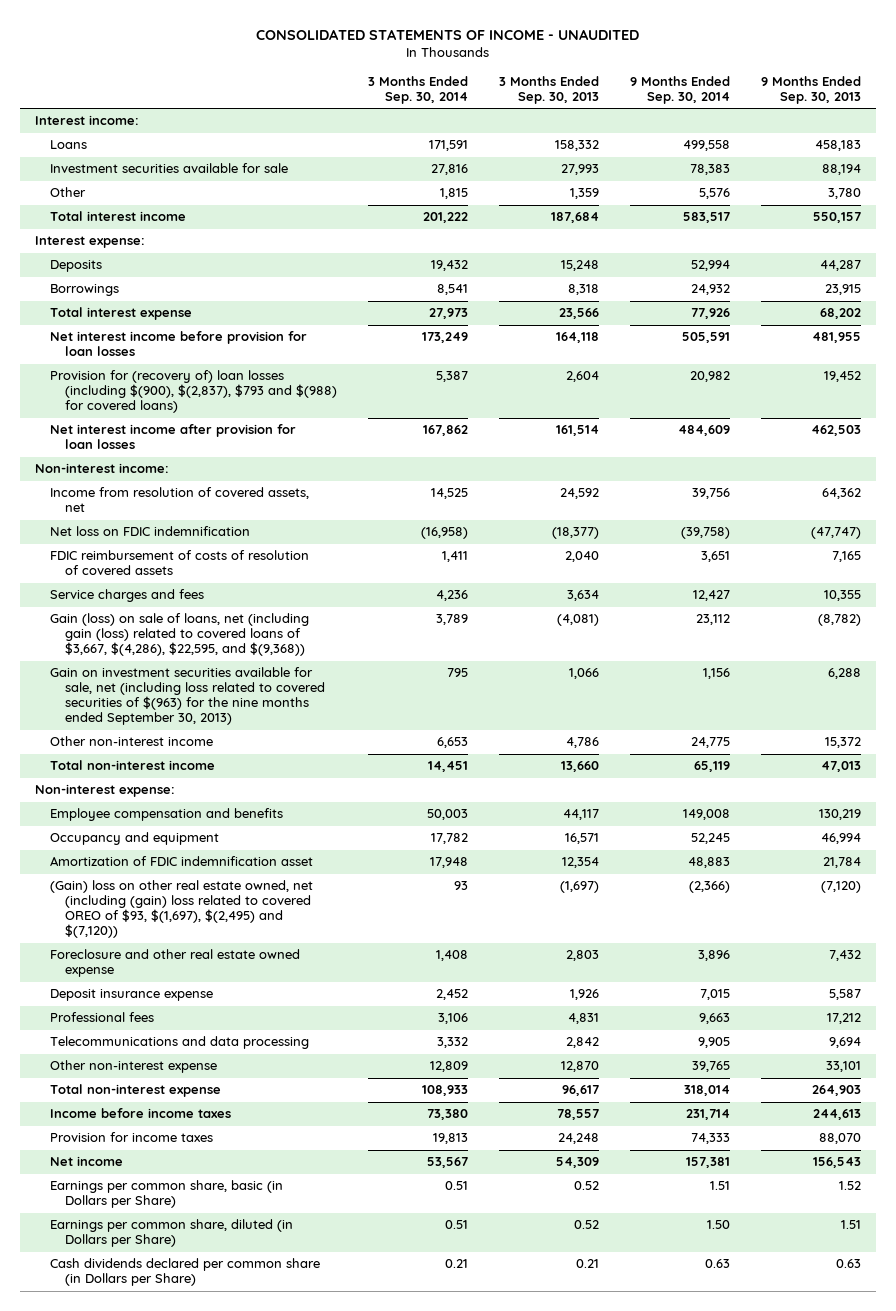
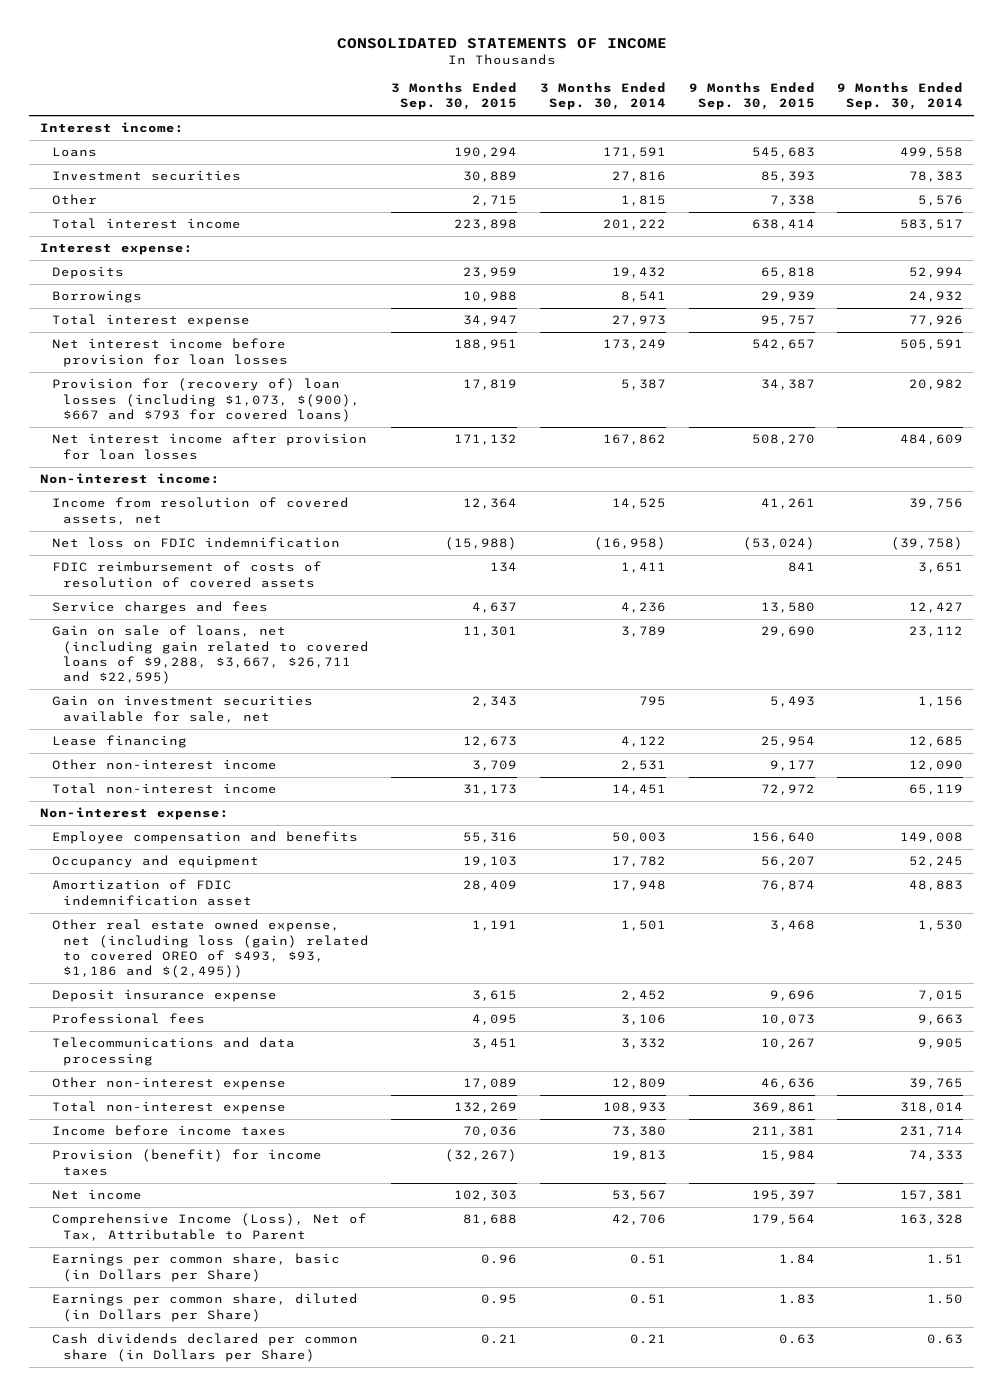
- CONSOLIDATED STATEMENTS OF INCOME - UNAUDITED
+ CONSOLIDATED STATEMENTS OF INCOME
- | 3 Months Ended Sep. 30, 2014 | 3 Months Ended Sep. 30, 2013 | 9 Months Ended Sep. 30, 2014 | 9 Months Ended Sep. 30, 2013
+ | 3 Months Ended Sep. 30, 2015 | 3 Months Ended Sep. 30, 2014 | 9 Months Ended Sep. 30, 2015 | 9 Months Ended Sep. 30, 2014
- Investment securities available for sale | 27,816 | 27,993 | 78,383 | 88,194
+ Investment securities | 30,889 | 27,816 | 85,393 | 78,383
- Provision for (recovery of) loan losses (including $(900), $(2,837), $793 and $(988) for covered loans) | 5,387 | 2,604 | 20,982 | 19,452
+ Provision for (recovery of) loan losses (including $1,073, $(900), $667 and $793 for covered loans) | 17,819 | 5,387 | 34,387 | 20,982
- Gain (loss) on sale of loans, net (including gain (loss) related to covered loans of $3,667, $(4,286), $22,595, and $(9,368)) | 3,789 | (4,081) | 23,112 | (8,782)
- Gain on investment securities available for sale, net (including loss related to covered securities of $(963) for the nine months ended September 30, 2013) | 795 | 1,066 | 1,156 | 6,288
- Other non-interest income | 6,653 | 4,786 | 24,775 | 15,372
+ Gain on sale of loans, net (including gain related to covered loans of $9,288, $3,667, $26,711 and $22,595) | 11,301 | 3,789 | 29,690 | 23,112
+ Gain on investment securities available for sale, net | 2,343 | 795 | 5,493 | 1,156
+ Lease financing | 12,673 | 4,122 | 25,954 | 12,685
+ Other non-interest income | 3,709 | 2,531 | 9,177 | 12,090
- (Gain) loss on other real estate owned, net (including (gain) loss related to covered OREO of $93, $(1,697), $(2,495) and $(7,120)) | 93 | (1,697) | (2,366) | (7,120)
- Foreclosure and other real estate owned expense | 1,408 | 2,803 | 3,896 | 7,432
+ Other real estate owned expense, net (including loss (gain) related to covered OREO of $493, $93, $1,186 and $(2,495)) | 1,191 | 1,501 | 3,468 | 1,530
- Provision for income taxes | 19,813 | 24,248 | 74,333 | 88,070
+ Provision (benefit) for income taxes | (32,267) | 19,813 | 15,984 | 74,333
+ Comprehensive Income (Loss), Net of Tax, Attributable to Parent | 81,688 | 42,706 | 179,564 | 163,328

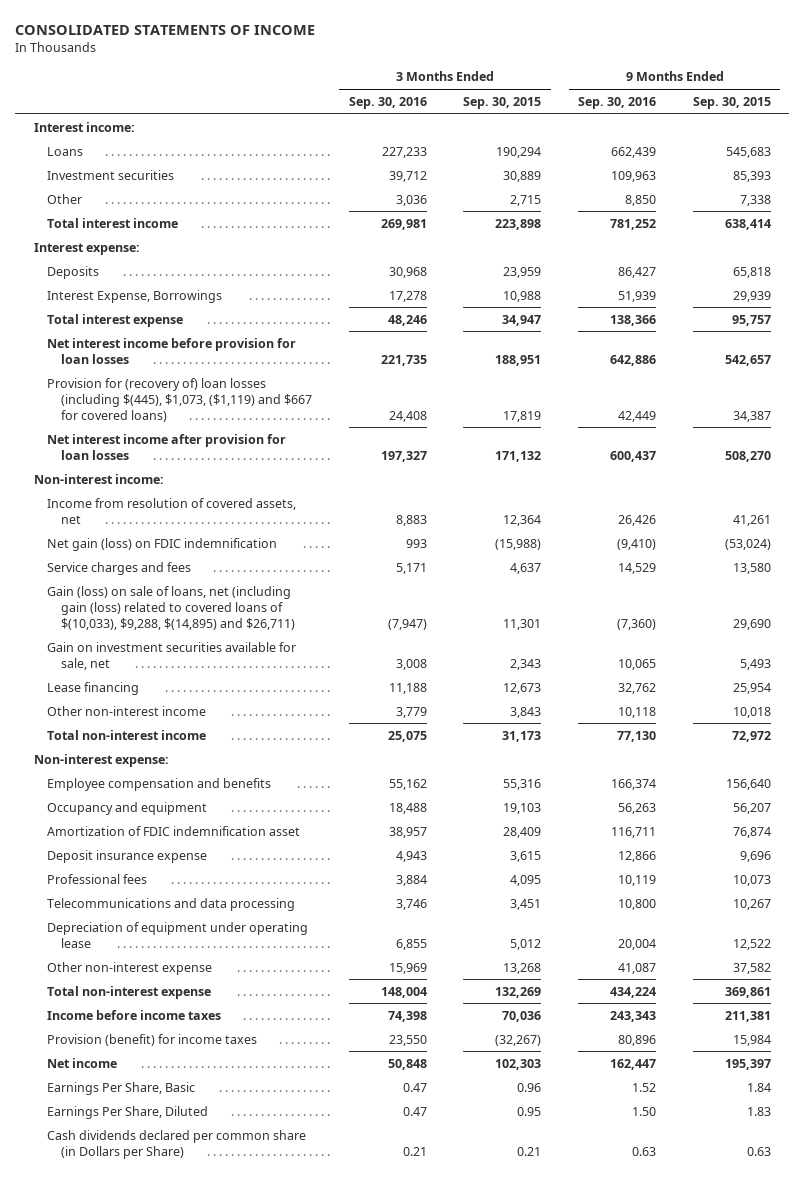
- | 3 Months Ended Sep. 30, 2015 | 3 Months Ended Sep. 30, 2014 | 9 Months Ended Sep. 30, 2015 | 9 Months Ended Sep. 30, 2014
+ | 3 Months Ended Sep. 30, 2016 | 3 Months Ended Sep. 30, 2015 | 9 Months Ended Sep. 30, 2016 | 9 Months Ended Sep. 30, 2015
- Borrowings | 10,988 | 8,541 | 29,939 | 24,932
+ Interest Expense, Borrowings | 17,278 | 10,988 | 51,939 | 29,939
- Provision for (recovery of) loan losses (including $1,073, $(900), $667 and $793 for covered loans) | 17,819 | 5,387 | 34,387 | 20,982
+ Provision for (recovery of) loan losses (including $(445), $1,073, ($1,119) and $667 for covered loans) | 24,408 | 17,819 | 42,449 | 34,387
- Net loss on FDIC indemnification | (15,988) | (16,958) | (53,024) | (39,758)
- FDIC reimbursement of costs of resolution of covered assets | 134 | 1,411 | 841 | 3,651
+ Net gain (loss) on FDIC indemnification | 993 | (15,988) | (9,410) | (53,024)
- Gain on sale of loans, net (including gain related to covered loans of $9,288, $3,667, $26,711 and $22,595) | 11,301 | 3,789 | 29,690 | 23,112
+ Gain (loss) on sale of loans, net (including gain (loss) related to covered loans of $(10,033), $9,288, $(14,895) and $26,711) | (7,947) | 11,301 | (7,360) | 29,690
- Other non-interest income | 3,709 | 2,531 | 9,177 | 12,090
+ Other non-interest income | 3,779 | 3,843 | 10,118 | 10,018
- Other real estate owned expense, net (including loss (gain) related to covered OREO of $493, $93, $1,186 and $(2,495)) | 1,191 | 1,501 | 3,468 | 1,530
- Other non-interest expense | 17,089 | 12,809 | 46,636 | 39,765
+ Depreciation of equipment under operating lease | 6,855 | 5,012 | 20,004 | 12,522
+ Other non-interest expense | 15,969 | 13,268 | 41,087 | 37,582
- Comprehensive Income (Loss), Net of Tax, Attributable to Parent | 81,688 | 42,706 | 179,564 | 163,328
- Earnings per common share, basic (in Dollars per Share) | 0.96 | 0.51 | 1.84 | 1.51
- Earnings per common share, diluted (in Dollars per Share) | 0.95 | 0.51 | 1.83 | 1.50
+ Earnings Per Share, Basic | 0.47 | 0.96 | 1.52 | 1.84
+ Earnings Per Share, Diluted | 0.47 | 0.95 | 1.50 | 1.83

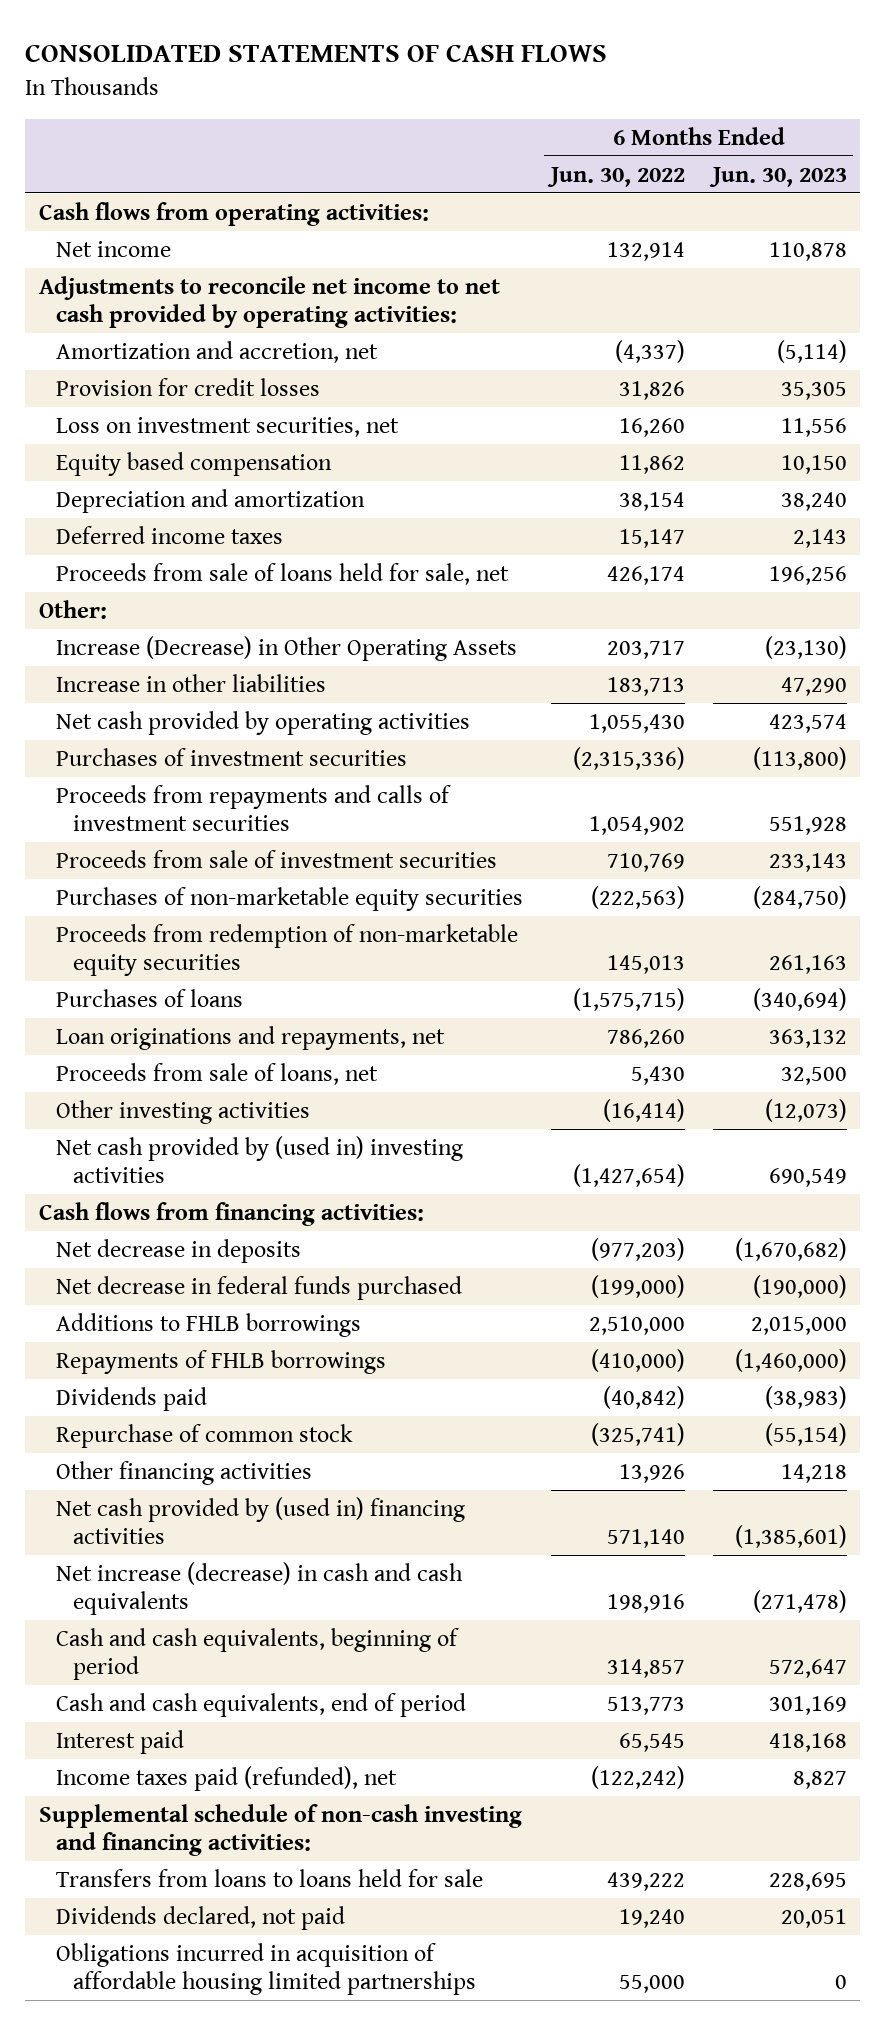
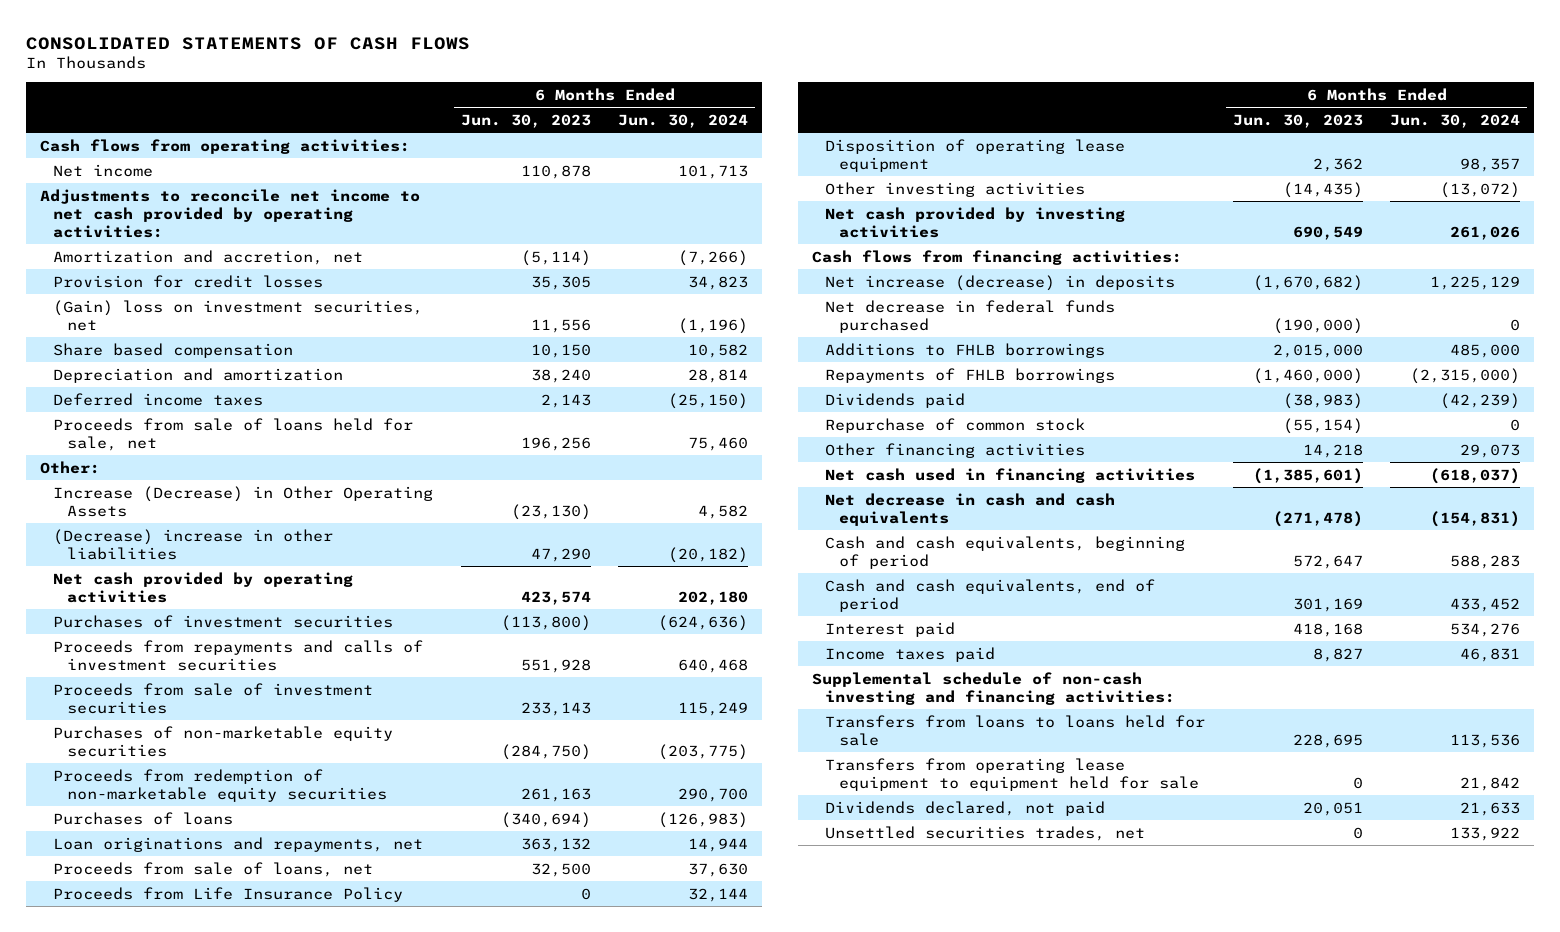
- | 6 Months Ended Jun. 30, 2022 | 6 Months Ended Jun. 30, 2023
+ | 6 Months Ended Jun. 30, 2023 | 6 Months Ended Jun. 30, 2024
- Loss on investment securities, net | 16,260 | 11,556
- Equity based compensation | 11,862 | 10,150
+ (Gain) loss on investment securities, net | 11,556 | (1,196)
+ Share based compensation | 10,150 | 10,582
- Increase in other liabilities | 183,713 | 47,290
+ (Decrease) increase in other liabilities | 47,290 | (20,182)
- Other investing activities | (16,414) | (12,073)
- Net cash provided by (used in) investing activities | (1,427,654) | 690,549
+ Proceeds from Life Insurance Policy | 0 | 32,144
+ Disposition of operating lease equipment | 2,362 | 98,357
+ Other investing activities | (14,435) | (13,072)
+ Net cash provided by investing activities | 690,549 | 261,026
- Net decrease in deposits | (977,203) | (1,670,682)
+ Net increase (decrease) in deposits | (1,670,682) | 1,225,129
- Net cash provided by (used in) financing activities | 571,140 | (1,385,601)
- Net increase (decrease) in cash and cash equivalents | 198,916 | (271,478)
+ Net cash used in financing activities | (1,385,601) | (618,037)
+ Net decrease in cash and cash equivalents | (271,478) | (154,831)
- Income taxes paid (refunded), net | (122,242) | 8,827
+ Income taxes paid | 8,827 | 46,831
+ Transfers from operating lease equipment to equipment held for sale | 0 | 21,842
- Obligations incurred in acquisition of affordable housing limited partnerships | 55,000 | 0
+ Unsettled securities trades, net | 0 | 133,922

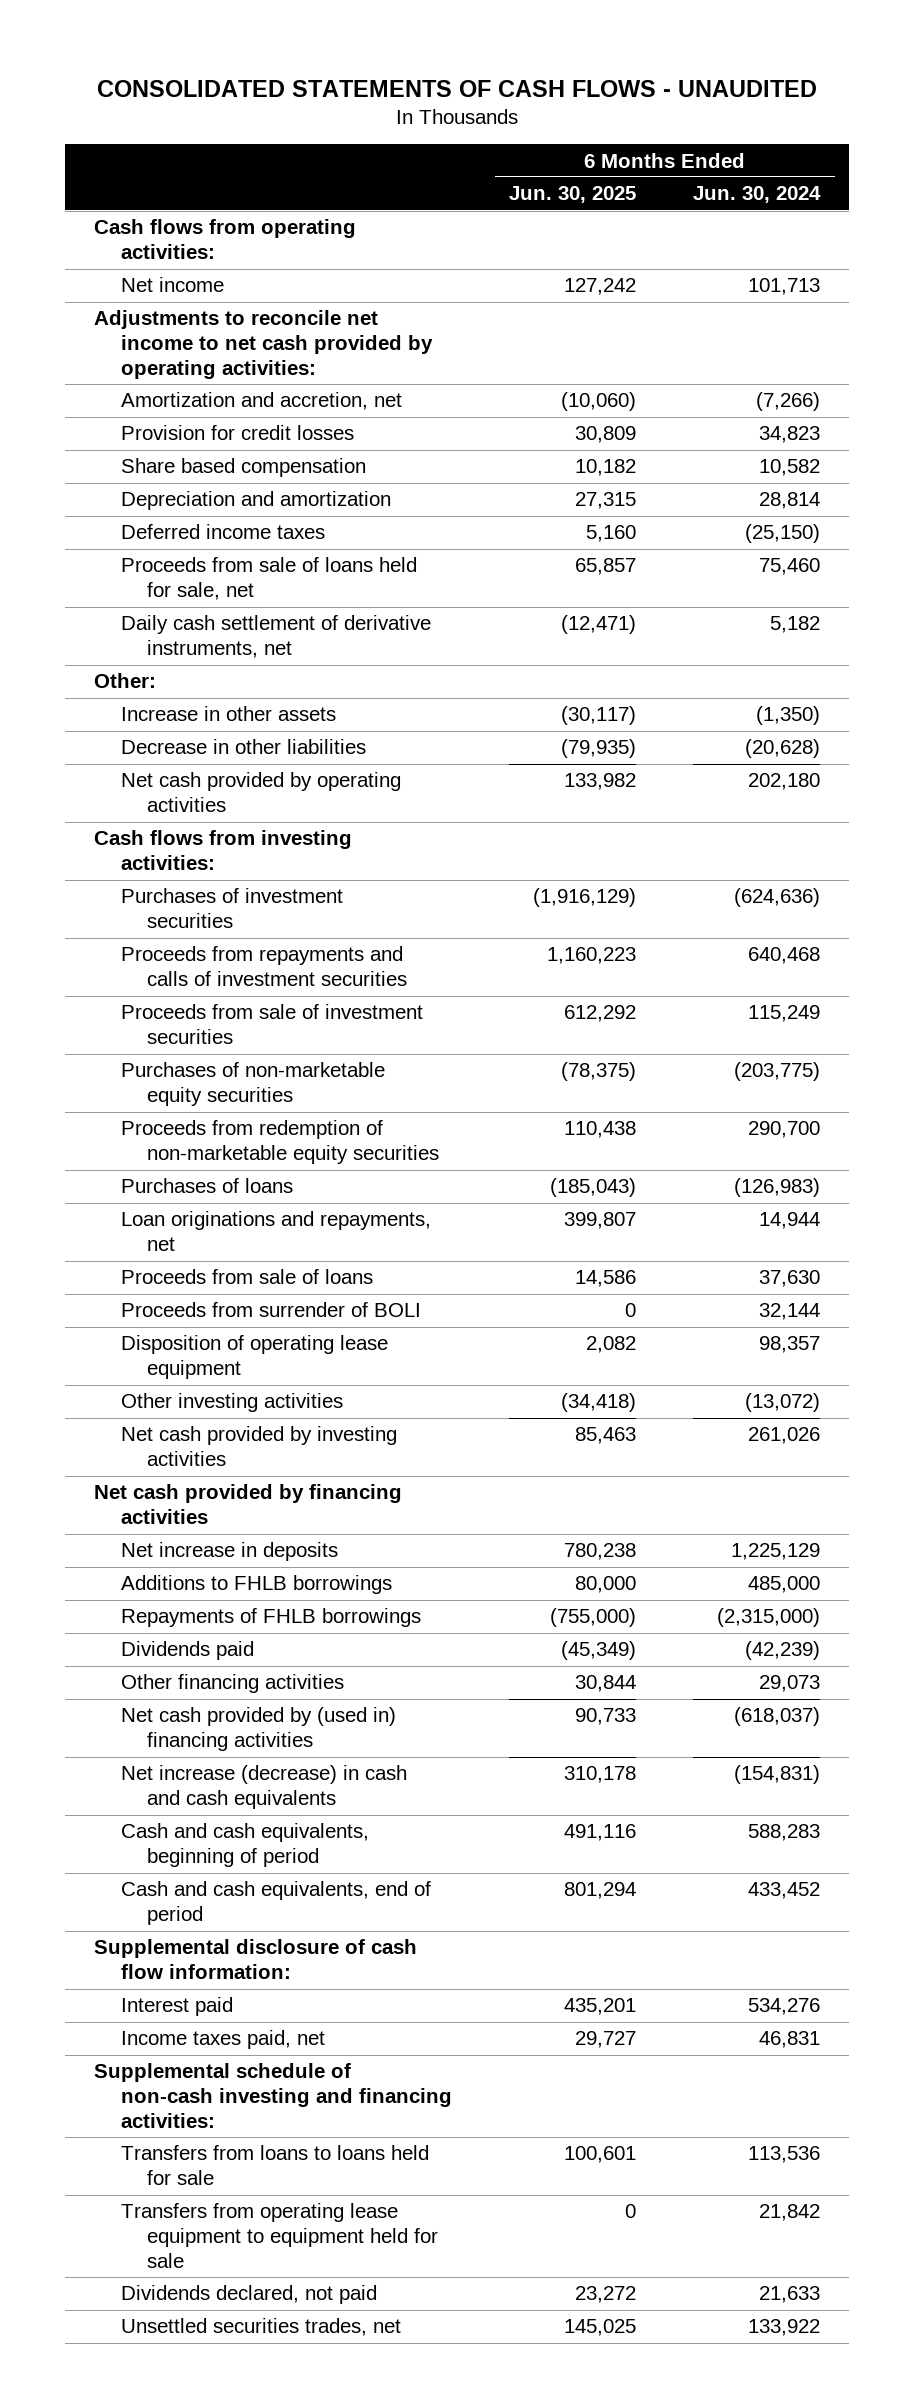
- CONSOLIDATED STATEMENTS OF CASH FLOWS
+ CONSOLIDATED STATEMENTS OF CASH FLOWS - UNAUDITED
- | 6 Months Ended Jun. 30, 2023 | 6 Months Ended Jun. 30, 2024
+ | 6 Months Ended Jun. 30, 2025 | 6 Months Ended Jun. 30, 2024
- (Gain) loss on investment securities, net | 11,556 | (1,196)
+ Daily cash settlement of derivative instruments, net | (12,471) | 5,182
- Increase (Decrease) in Other Operating Assets | (23,130) | 4,582
- (Decrease) increase in other liabilities | 47,290 | (20,182)
+ Increase in other assets | (30,117) | (1,350)
+ Decrease in other liabilities | (79,935) | (20,628)
+ Cash flows from investing activities:
- Proceeds from sale of loans, net | 32,500 | 37,630
- Proceeds from Life Insurance Policy | 0 | 32,144
+ Proceeds from sale of loans | 14,586 | 37,630
+ Proceeds from surrender of BOLI | 0 | 32,144
- Cash flows from financing activities:
- Net increase (decrease) in deposits | (1,670,682) | 1,225,129
- Net decrease in federal funds purchased | (190,000) | 0
+ Net cash provided by financing activities
+ Net increase in deposits | 780,238 | 1,225,129
- Repurchase of common stock | (55,154) | 0
- Net cash used in financing activities | (1,385,601) | (618,037)
- Net decrease in cash and cash equivalents | (271,478) | (154,831)
+ Net cash provided by (used in) financing activities | 90,733 | (618,037)
+ Net increase (decrease) in cash and cash equivalents | 310,178 | (154,831)
+ Supplemental disclosure of cash flow information:
- Income taxes paid | 8,827 | 46,831
+ Income taxes paid, net | 29,727 | 46,831

